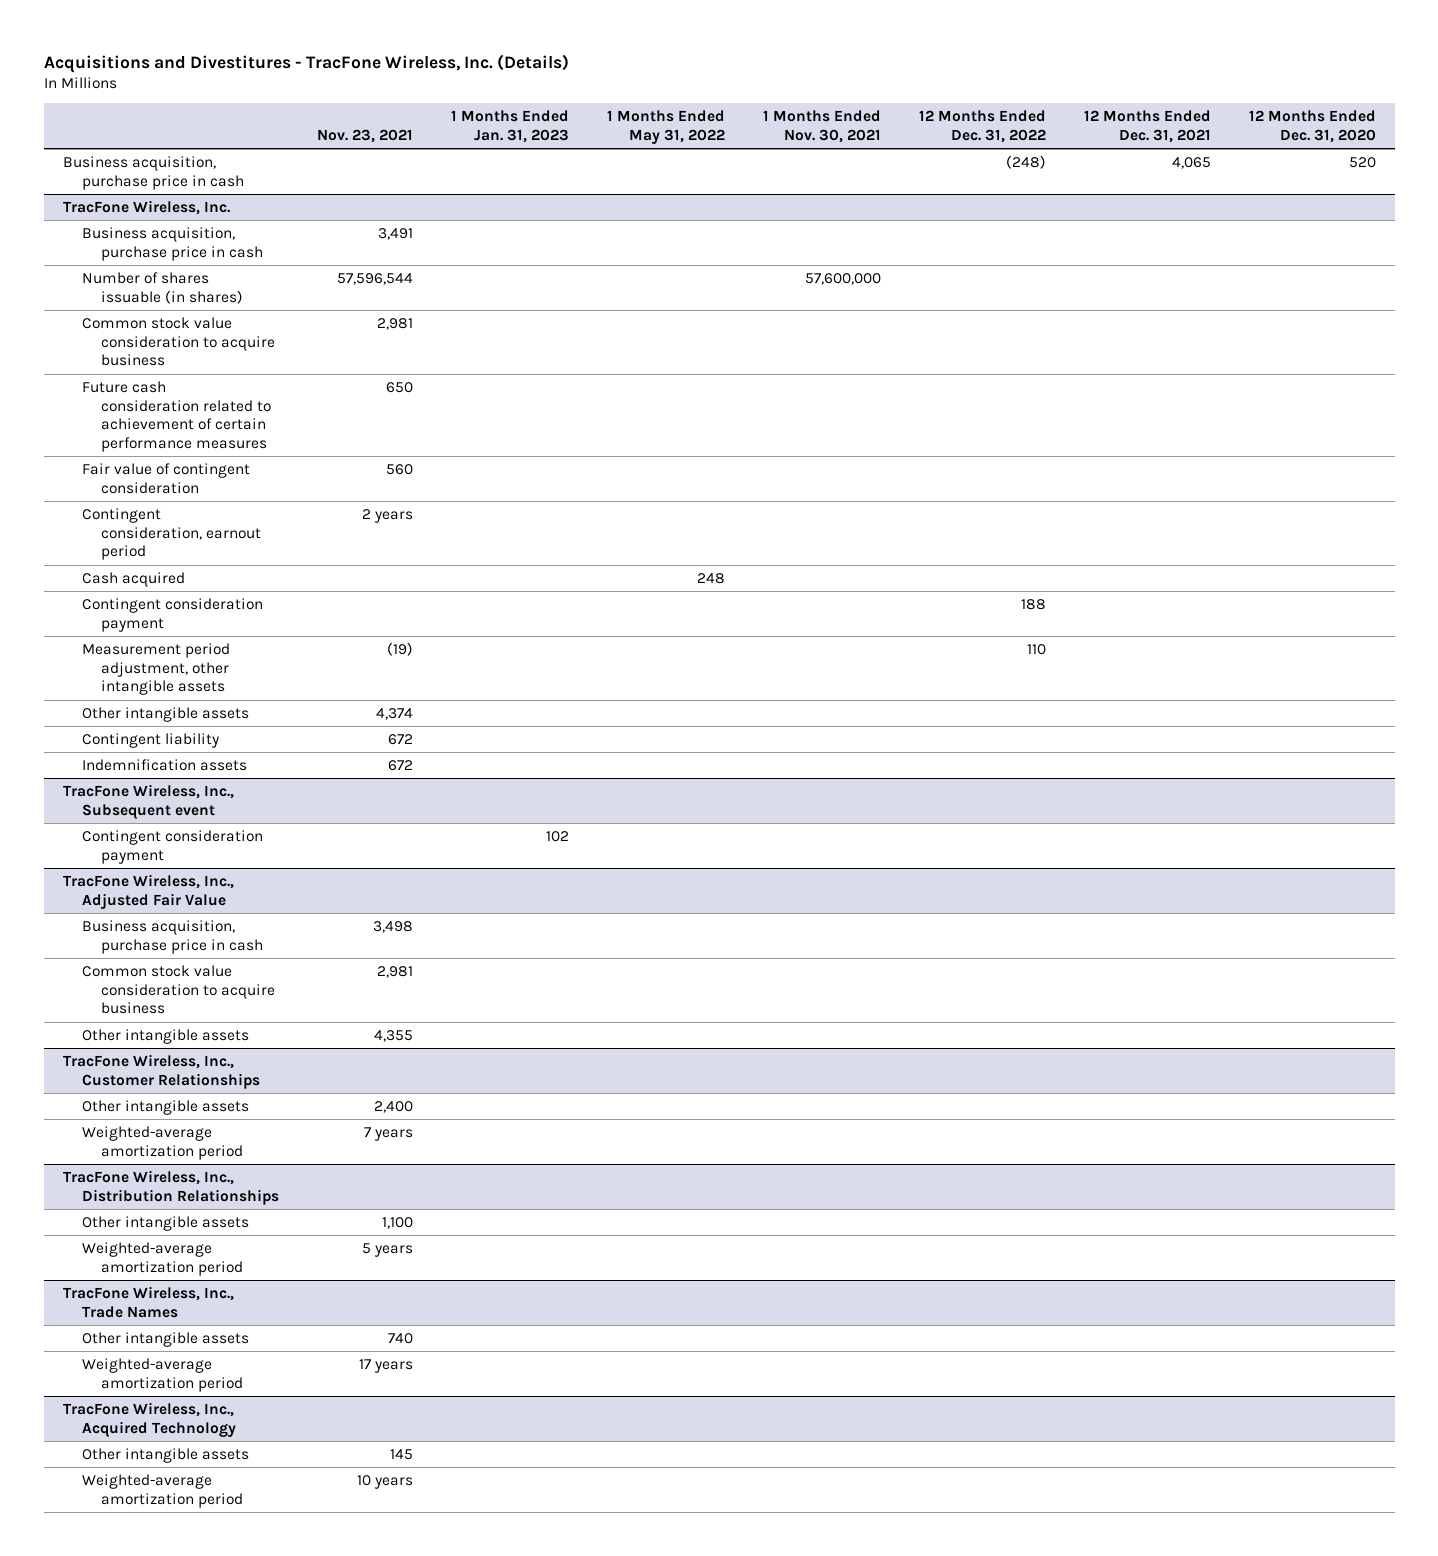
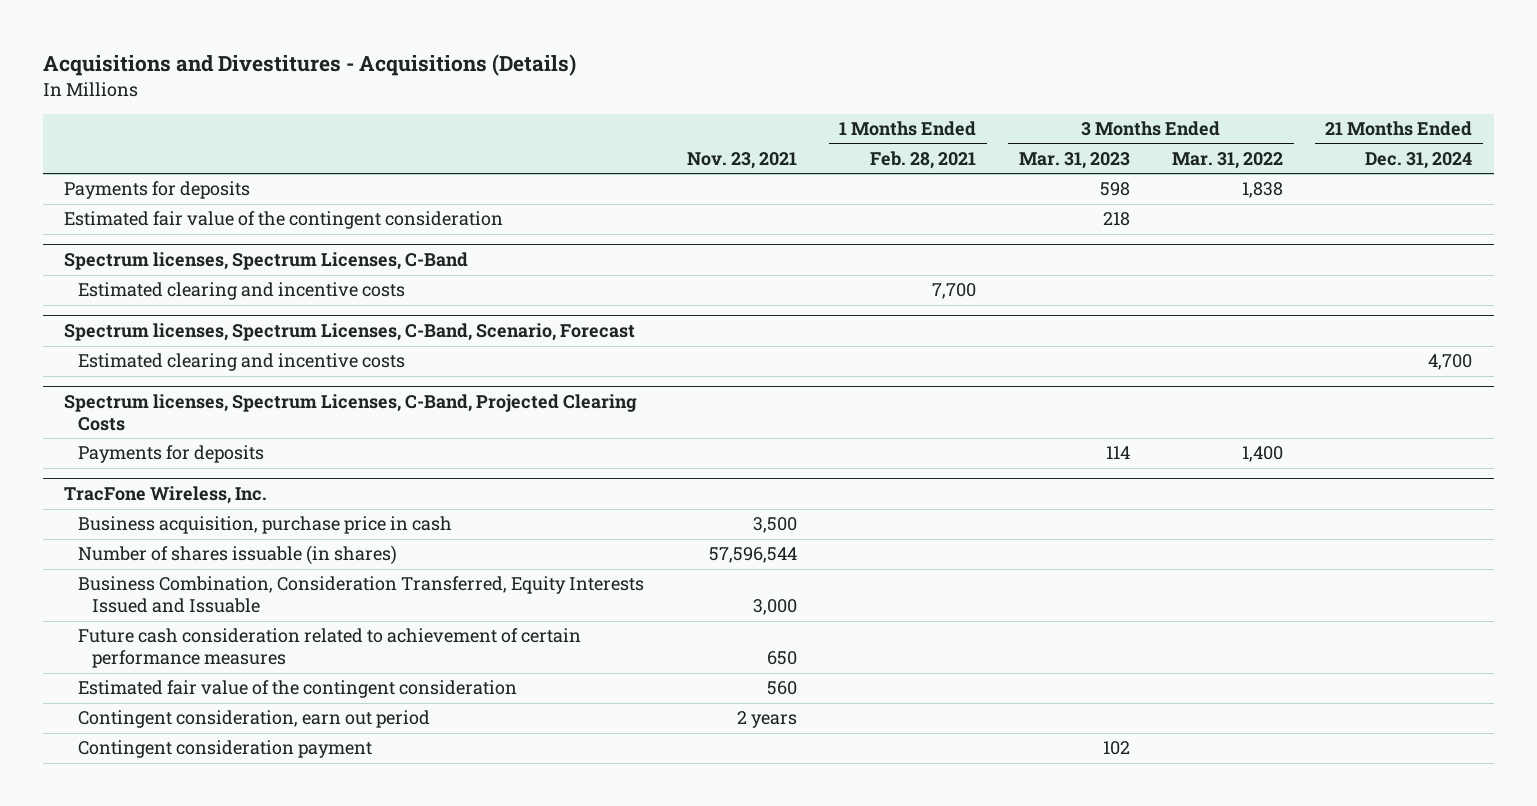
- Acquisitions and Divestitures - TracFone Wireless, Inc. (Details)
+ Acquisitions and Divestitures - Acquisitions (Details)
- | Nov. 23, 2021 | 1 Months Ended Jan. 31, 2023 | 1 Months Ended May 31, 2022 | 1 Months Ended Nov. 30, 2021 | 12 Months Ended Dec. 31, 2022 | 12 Months Ended Dec. 31, 2021 | 12 Months Ended Dec. 31, 2020
+ | Nov. 23, 2021 | 1 Months Ended Feb. 28, 2021 | 3 Months Ended Mar. 31, 2023 | 3 Months Ended Mar. 31, 2022 | 21 Months Ended Dec. 31, 2024
- Business acquisition, purchase price in cash | | | | | (248) | 4,065 | 520
+ Payments for deposits | | | 598 | 1,838 |
+ Estimated fair value of the contingent consideration | | | 218 | |
+ Spectrum licenses, Spectrum Licenses, C-Band
+ Estimated clearing and incentive costs | | 7,700 | | |
+ Spectrum licenses, Spectrum Licenses, C-Band, Scenario, Forecast
+ Estimated clearing and incentive costs | | | | | 4,700
+ Spectrum licenses, Spectrum Licenses, C-Band, Projected Clearing Costs
+ Payments for deposits | | | 114 | 1,400 |
@ TracFone Wireless, Inc.
- Business acquisition, purchase price in cash | 3,491 | | | | | |
+ Business acquisition, purchase price in cash | 3,500 | | | |
- Common stock value consideration to acquire business | 2,981 | | | | | |
+ Business Combination, Consideration Transferred, Equity Interests Issued and Issuable | 3,000 | | | |
- Fair value of contingent consideration | 560 | | | | | |
- Contingent consideration, earnout period | 2 years | | | | | |
- Cash acquired | | | 248 | | | |
+ Estimated fair value of the contingent consideration | 560 | | | |
+ Contingent consideration, earn out period | 2 years | | | |
- Measurement period adjustment, other intangible assets | (19) | | | | 110 | |
- Other intangible assets | 4,374 | | | | | |
- Contingent liability | 672 | | | | | |
- Indemnification assets | 672 | | | | | |
- TracFone Wireless, Inc., Subsequent event
- Contingent consideration payment | | 102 | | | | |
- TracFone Wireless, Inc., Adjusted Fair Value
- Business acquisition, purchase price in cash | 3,498 | | | | | |
- Common stock value consideration to acquire business | 2,981 | | | | | |
- Other intangible assets | 4,355 | | | | | |
- TracFone Wireless, Inc., Customer Relationships
- Other intangible assets | 2,400 | | | | | |
- Weighted-average amortization period | 7 years | | | | | |
- TracFone Wireless, Inc., Distribution Relationships
- Other intangible assets | 1,100 | | | | | |
- Weighted-average amortization period | 5 years | | | | | |
- TracFone Wireless, Inc., Trade Names
- Other intangible assets | 740 | | | | | |
- Weighted-average amortization period | 17 years | | | | | |
- TracFone Wireless, Inc., Acquired Technology
- Other intangible assets | 145 | | | | | |
- Weighted-average amortization period | 10 years | | | | | |

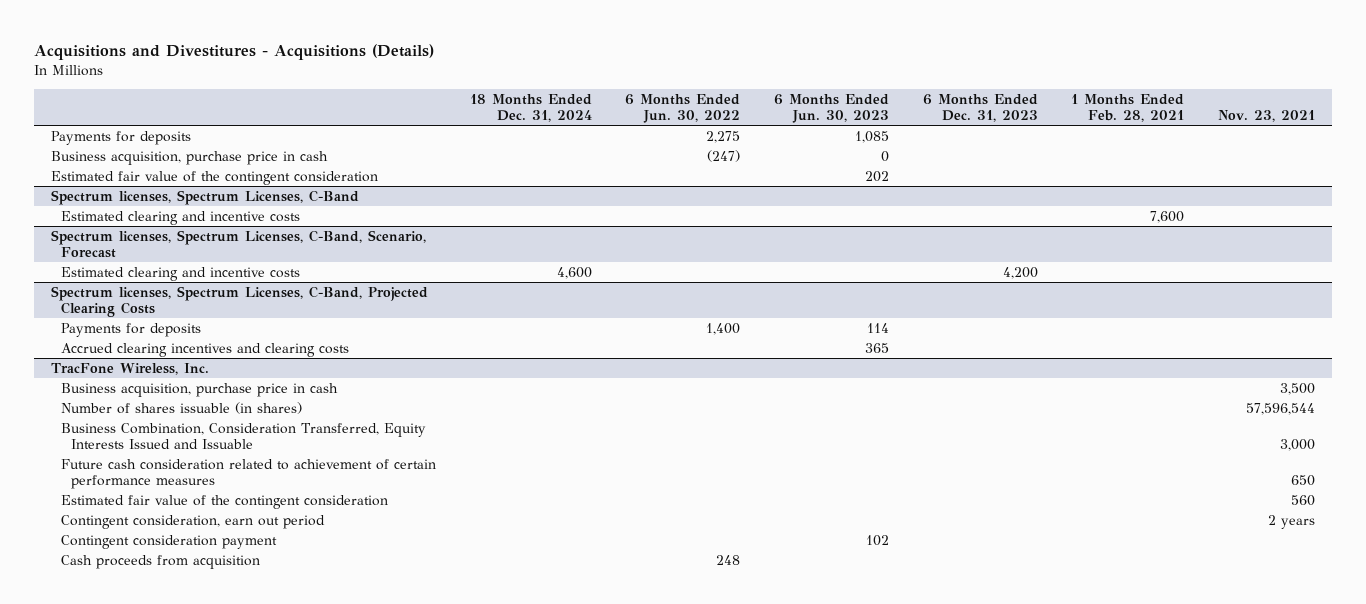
- | Nov. 23, 2021 | 1 Months Ended Feb. 28, 2021 | 3 Months Ended Mar. 31, 2023 | 3 Months Ended Mar. 31, 2022 | 21 Months Ended Dec. 31, 2024
+ | 18 Months Ended Dec. 31, 2024 | 6 Months Ended Jun. 30, 2022 | 6 Months Ended Jun. 30, 2023 | 6 Months Ended Dec. 31, 2023 | 1 Months Ended Feb. 28, 2021 | Nov. 23, 2021
+ Business acquisition, purchase price in cash | | (247) | 0 | | |
@ Spectrum licenses, Spectrum Licenses, C-Band
- Estimated clearing and incentive costs | | 7,700 | | |
+ Estimated clearing and incentive costs | | | | | 7,600 |
@ Spectrum licenses, Spectrum Licenses, C-Band, Projected Clearing Costs
+ Accrued clearing incentives and clearing costs | | | 365 | | |
@ TracFone Wireless, Inc.
+ Cash proceeds from acquisition | | 248 | | | |

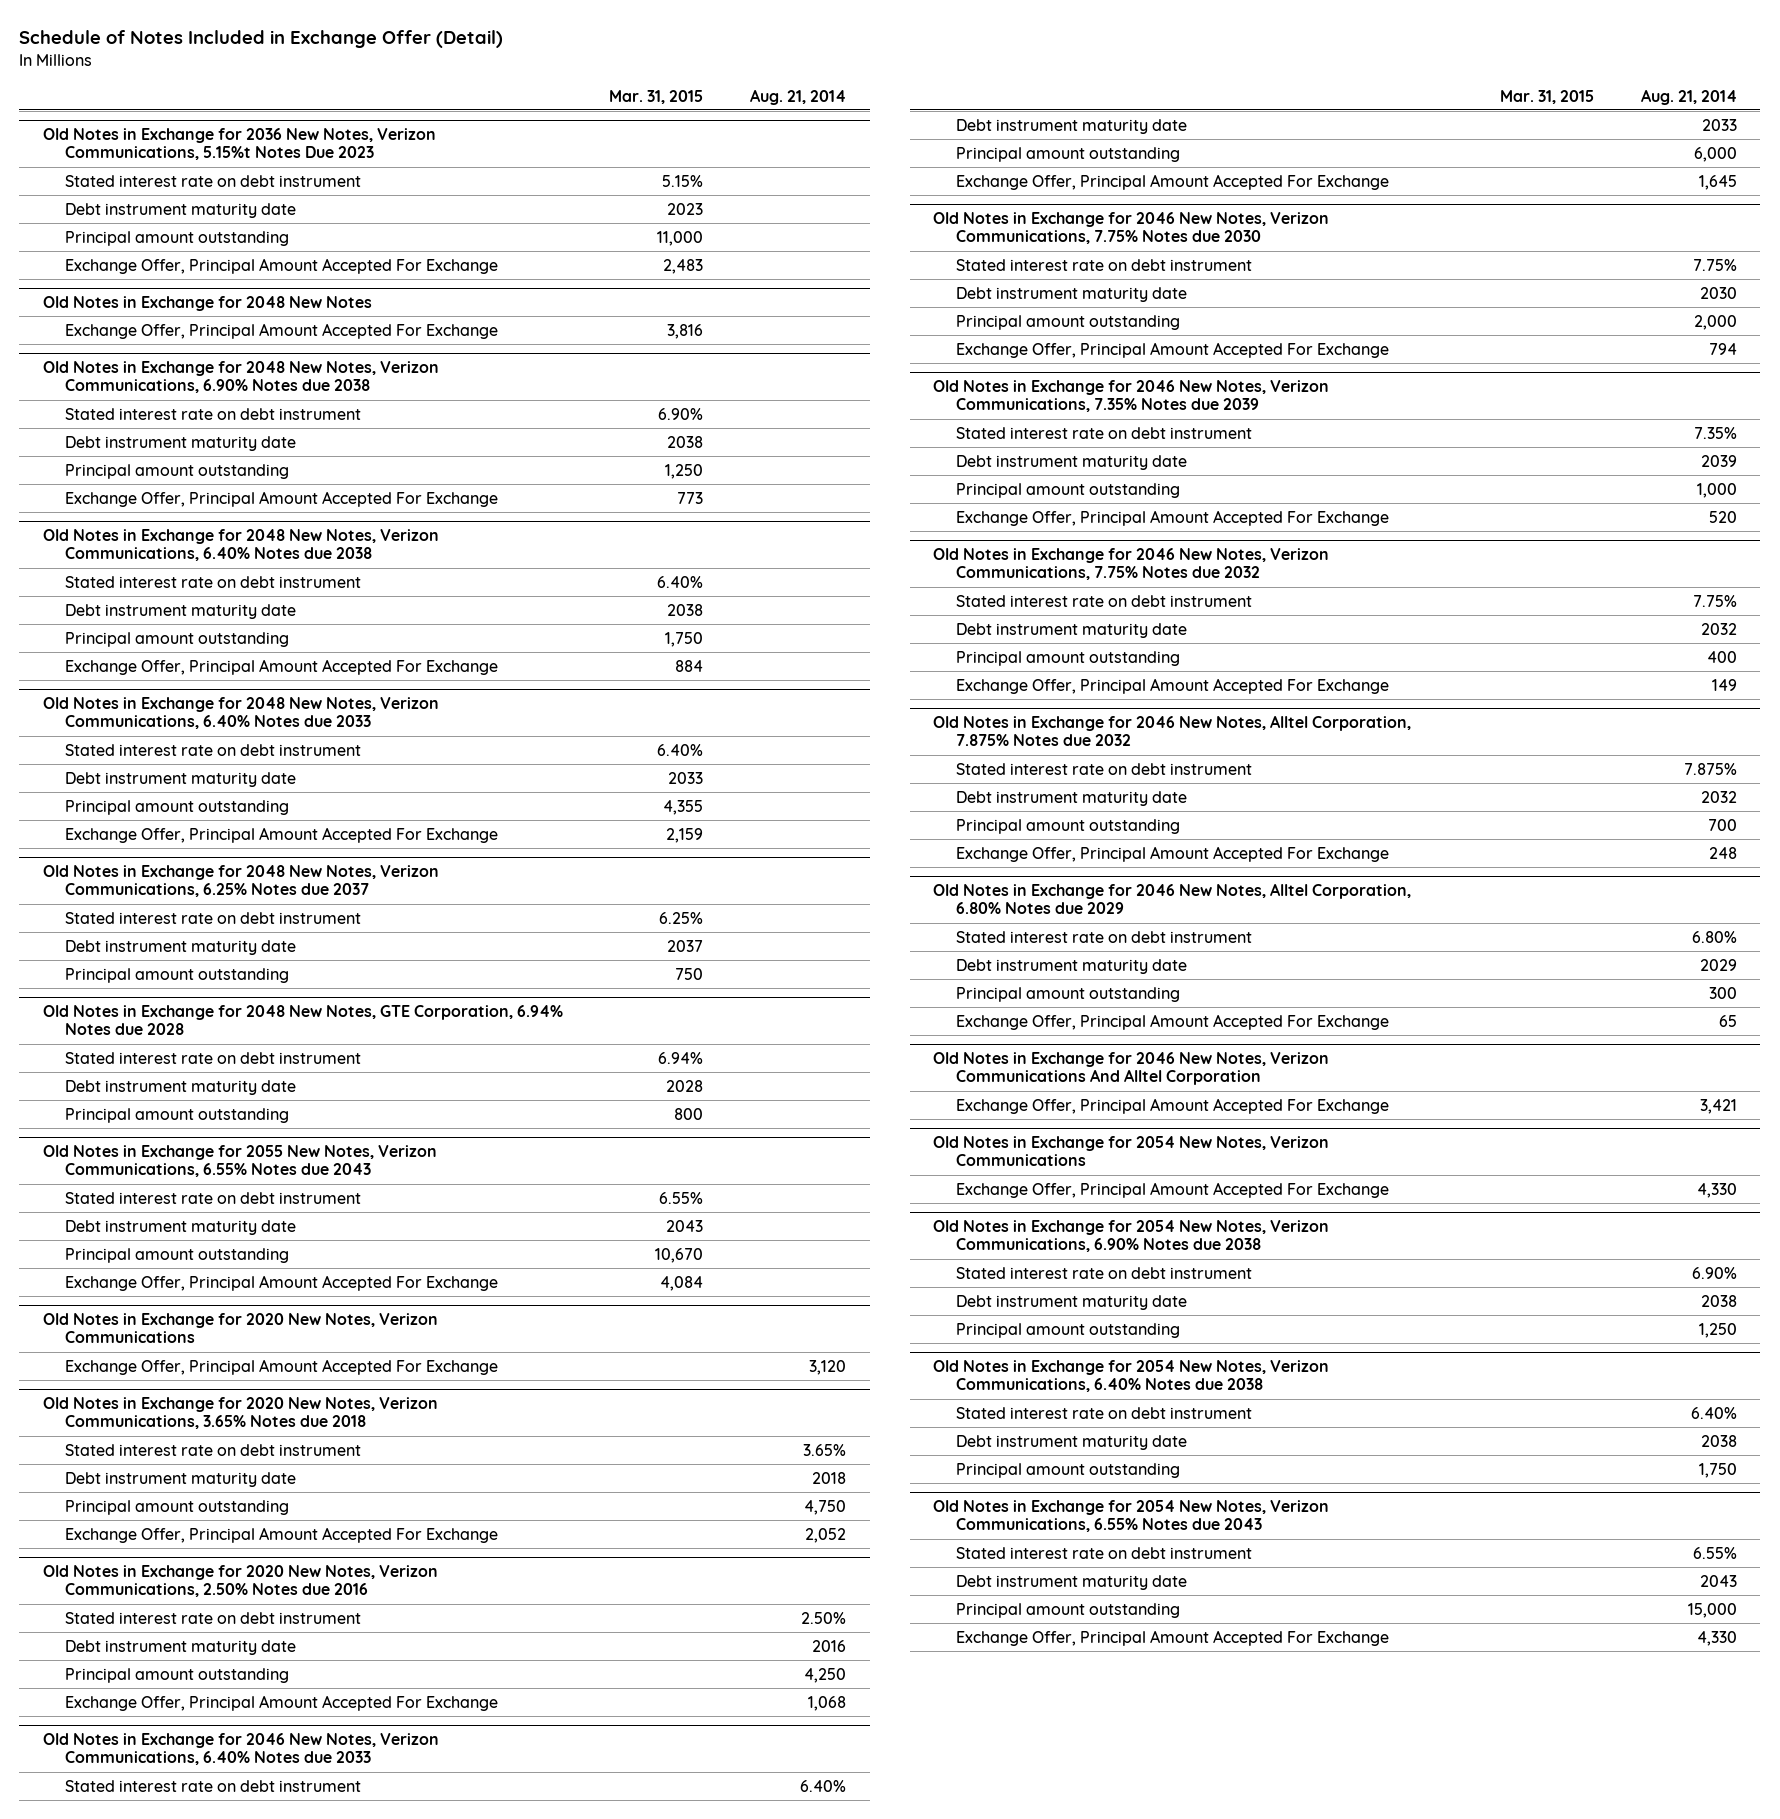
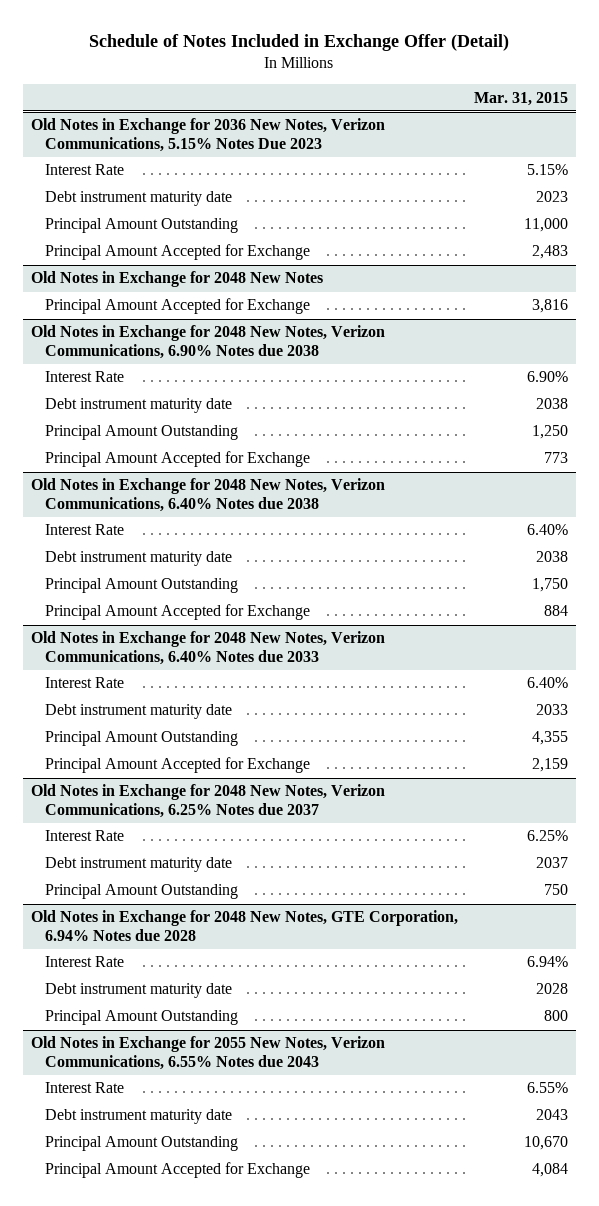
- | Mar. 31, 2015 | Aug. 21, 2014
+ | Mar. 31, 2015
- Old Notes in Exchange for 2036 New Notes, Verizon Communications, 5.15%t Notes Due 2023
- Stated interest rate on debt instrument | 5.15% |
+ Old Notes in Exchange for 2036 New Notes, Verizon Communications, 5.15% Notes Due 2023
+ Interest Rate | 5.15%
- Principal amount outstanding | 11,000 |
- Exchange Offer, Principal Amount Accepted For Exchange | 2,483 |
+ Principal Amount Outstanding | 11,000
+ Principal Amount Accepted for Exchange | 2,483
@ Old Notes in Exchange for 2048 New Notes
- Exchange Offer, Principal Amount Accepted For Exchange | 3,816 |
+ Principal Amount Accepted for Exchange | 3,816
@ Old Notes in Exchange for 2048 New Notes, Verizon Communications, 6.90% Notes due 2038
- Stated interest rate on debt instrument | 6.90% |
+ Interest Rate | 6.90%
- Principal amount outstanding | 1,250 |
- Exchange Offer, Principal Amount Accepted For Exchange | 773 |
+ Principal Amount Outstanding | 1,250
+ Principal Amount Accepted for Exchange | 773
@ Old Notes in Exchange for 2048 New Notes, Verizon Communications, 6.40% Notes due 2038
- Stated interest rate on debt instrument | 6.40% |
+ Interest Rate | 6.40%
- Principal amount outstanding | 1,750 |
- Exchange Offer, Principal Amount Accepted For Exchange | 884 |
+ Principal Amount Outstanding | 1,750
+ Principal Amount Accepted for Exchange | 884
@ Old Notes in Exchange for 2048 New Notes, Verizon Communications, 6.40% Notes due 2033
- Stated interest rate on debt instrument | 6.40% |
+ Interest Rate | 6.40%
- Principal amount outstanding | 4,355 |
- Exchange Offer, Principal Amount Accepted For Exchange | 2,159 |
+ Principal Amount Outstanding | 4,355
+ Principal Amount Accepted for Exchange | 2,159
@ Old Notes in Exchange for 2048 New Notes, Verizon Communications, 6.25% Notes due 2037
- Stated interest rate on debt instrument | 6.25% |
+ Interest Rate | 6.25%
- Principal amount outstanding | 750 |
+ Principal Amount Outstanding | 750
@ Old Notes in Exchange for 2048 New Notes, GTE Corporation, 6.94% Notes due 2028
- Stated interest rate on debt instrument | 6.94% |
+ Interest Rate | 6.94%
- Principal amount outstanding | 800 |
+ Principal Amount Outstanding | 800
@ Old Notes in Exchange for 2055 New Notes, Verizon Communications, 6.55% Notes due 2043
- Stated interest rate on debt instrument | 6.55% |
+ Interest Rate | 6.55%
- Principal amount outstanding | 10,670 |
- Exchange Offer, Principal Amount Accepted For Exchange | 4,084 |
- Old Notes in Exchange for 2020 New Notes, Verizon Communications
- Exchange Offer, Principal Amount Accepted For Exchange | | 3,120
- Old Notes in Exchange for 2020 New Notes, Verizon Communications, 3.65% Notes due 2018
- Stated interest rate on debt instrument | | 3.65%
- Debt instrument maturity date | | 2018
- Principal amount outstanding | | 4,750
- Exchange Offer, Principal Amount Accepted For Exchange | | 2,052
- Old Notes in Exchange for 2020 New Notes, Verizon Communications, 2.50% Notes due 2016
- Stated interest rate on debt instrument | | 2.50%
- Debt instrument maturity date | | 2016
- Principal amount outstanding | | 4,250
- Exchange Offer, Principal Amount Accepted For Exchange | | 1,068
- Old Notes in Exchange for 2046 New Notes, Verizon Communications, 6.40% Notes due 2033
- Stated interest rate on debt instrument | | 6.40%
- Debt instrument maturity date | | 2033
- Principal amount outstanding | | 6,000
- Exchange Offer, Principal Amount Accepted For Exchange | | 1,645
- Old Notes in Exchange for 2046 New Notes, Verizon Communications, 7.75% Notes due 2030
- Stated interest rate on debt instrument | | 7.75%
- Debt instrument maturity date | | 2030
- Principal amount outstanding | | 2,000
- Exchange Offer, Principal Amount Accepted For Exchange | | 794
- Old Notes in Exchange for 2046 New Notes, Verizon Communications, 7.35% Notes due 2039
- Stated interest rate on debt instrument | | 7.35%
- Debt instrument maturity date | | 2039
- Principal amount outstanding | | 1,000
- Exchange Offer, Principal Amount Accepted For Exchange | | 520
- Old Notes in Exchange for 2046 New Notes, Verizon Communications, 7.75% Notes due 2032
- Stated interest rate on debt instrument | | 7.75%
- Debt instrument maturity date | | 2032
- Principal amount outstanding | | 400
- Exchange Offer, Principal Amount Accepted For Exchange | | 149
- Old Notes in Exchange for 2046 New Notes, Alltel Corporation, 7.875% Notes due 2032
- Stated interest rate on debt instrument | | 7.875%
- Debt instrument maturity date | | 2032
- Principal amount outstanding | | 700
- Exchange Offer, Principal Amount Accepted For Exchange | | 248
- Old Notes in Exchange for 2046 New Notes, Alltel Corporation, 6.80% Notes due 2029
- Stated interest rate on debt instrument | | 6.80%
- Debt instrument maturity date | | 2029
- Principal amount outstanding | | 300
- Exchange Offer, Principal Amount Accepted For Exchange | | 65
- Old Notes in Exchange for 2046 New Notes, Verizon Communications And Alltel Corporation
- Exchange Offer, Principal Amount Accepted For Exchange | | 3,421
- Old Notes in Exchange for 2054 New Notes, Verizon Communications
- Exchange Offer, Principal Amount Accepted For Exchange | | 4,330
- Old Notes in Exchange for 2054 New Notes, Verizon Communications, 6.90% Notes due 2038
- Stated interest rate on debt instrument | | 6.90%
- Debt instrument maturity date | | 2038
- Principal amount outstanding | | 1,250
- Old Notes in Exchange for 2054 New Notes, Verizon Communications, 6.40% Notes due 2038
- Stated interest rate on debt instrument | | 6.40%
- Debt instrument maturity date | | 2038
- Principal amount outstanding | | 1,750
- Old Notes in Exchange for 2054 New Notes, Verizon Communications, 6.55% Notes due 2043
- Stated interest rate on debt instrument | | 6.55%
- Debt instrument maturity date | | 2043
- Principal amount outstanding | | 15,000
- Exchange Offer, Principal Amount Accepted For Exchange | | 4,330
@ Old Notes in Exchange for 2055 New Notes, Verizon Communications, 6.55% Notes due 2043
+ Principal Amount Outstanding | 10,670
+ Principal Amount Accepted for Exchange | 4,084

